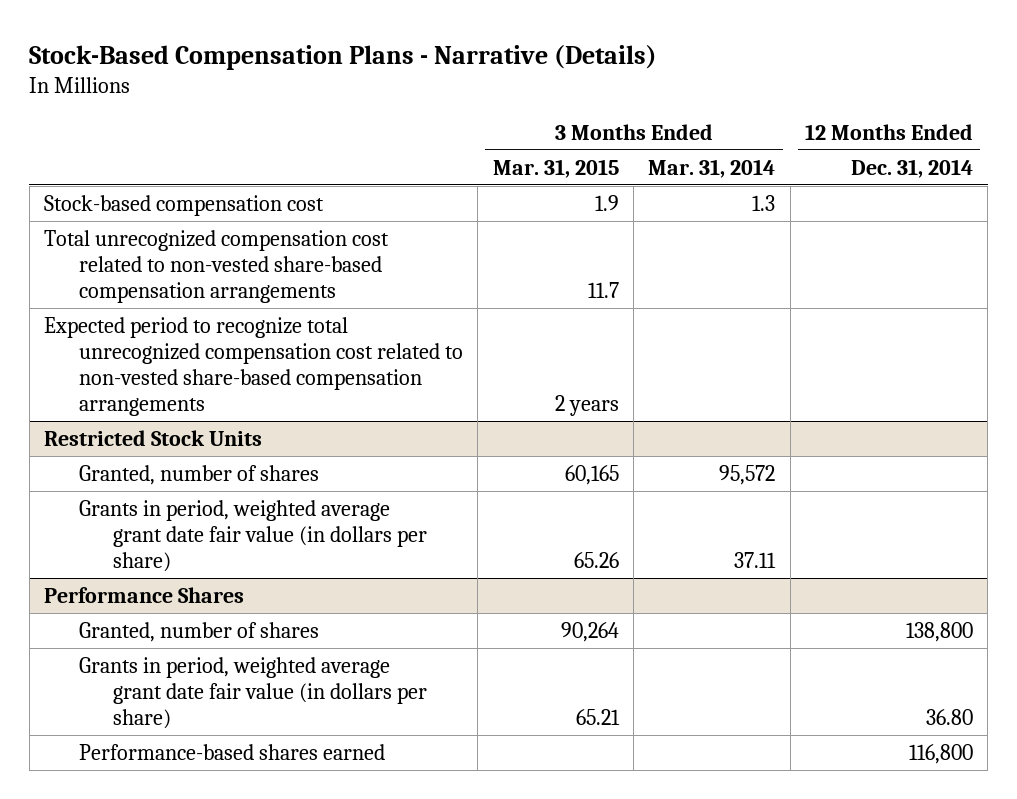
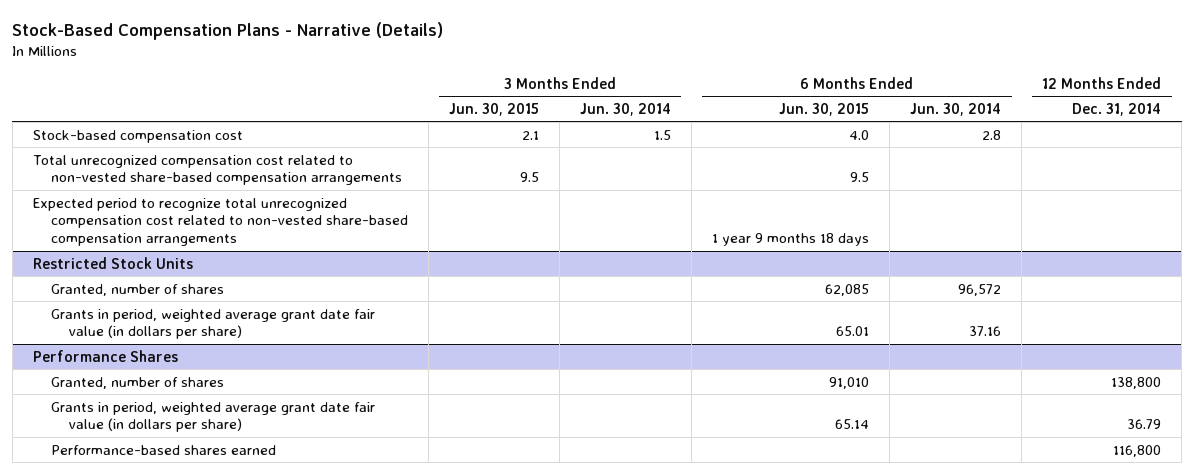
- | 3 Months Ended Mar. 31, 2015 | 3 Months Ended Mar. 31, 2014 | 12 Months Ended Dec. 31, 2014
+ | 3 Months Ended Jun. 30, 2015 | 3 Months Ended Jun. 30, 2014 | 6 Months Ended Jun. 30, 2015 | 6 Months Ended Jun. 30, 2014 | 12 Months Ended Dec. 31, 2014
@ Performance Shares
- Grants in period, weighted average grant date fair value (in dollars per share) | 65.21 | | 36.80
+ Grants in period, weighted average grant date fair value (in dollars per share) | | | 65.14 | | 36.79

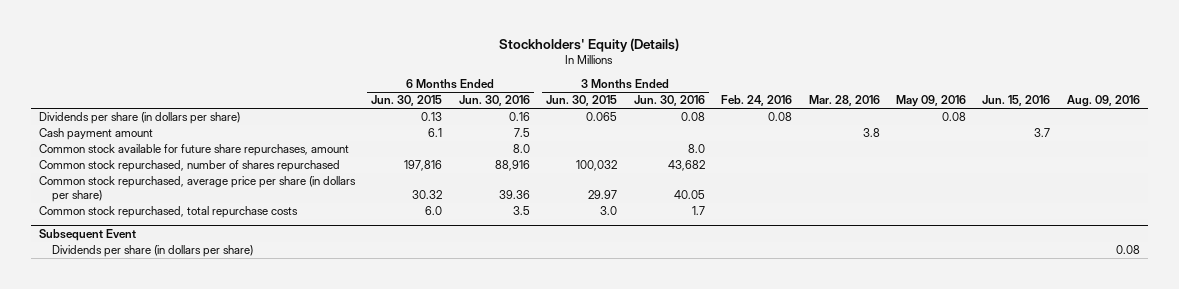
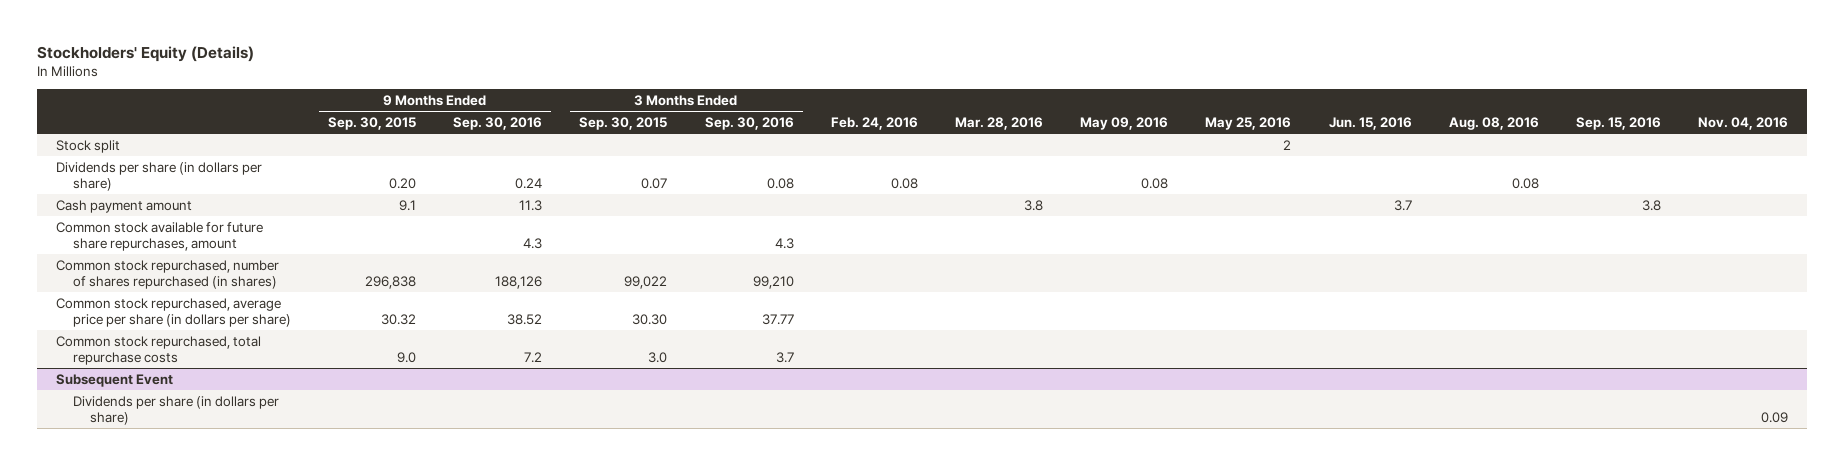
- | 6 Months Ended Jun. 30, 2015 | 6 Months Ended Jun. 30, 2016 | 3 Months Ended Jun. 30, 2015 | 3 Months Ended Jun. 30, 2016 | Feb. 24, 2016 | Mar. 28, 2016 | May 09, 2016 | Jun. 15, 2016 | Aug. 09, 2016
+ | 9 Months Ended Sep. 30, 2015 | 9 Months Ended Sep. 30, 2016 | 3 Months Ended Sep. 30, 2015 | 3 Months Ended Sep. 30, 2016 | Feb. 24, 2016 | Mar. 28, 2016 | May 09, 2016 | May 25, 2016 | Jun. 15, 2016 | Aug. 08, 2016 | Sep. 15, 2016 | Nov. 04, 2016
+ Stock split | | | | | | | | 2 | | | |
- Common stock repurchased, number of shares repurchased | 197,816 | 88,916 | 100,032 | 43,682 | | | | |
+ Common stock repurchased, number of shares repurchased (in shares) | 296,838 | 188,126 | 99,022 | 99,210 | | | | | | | |

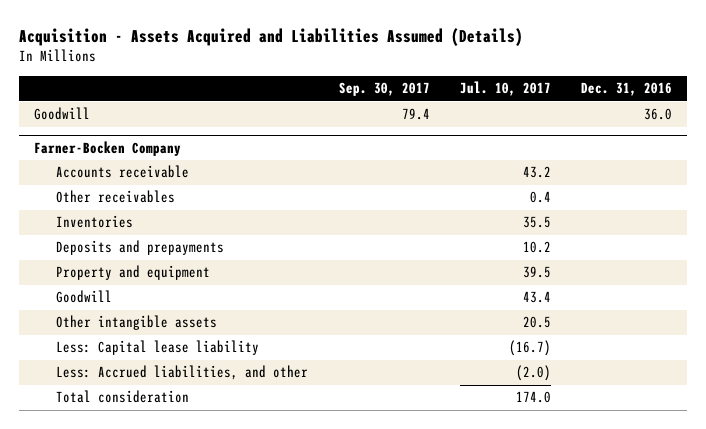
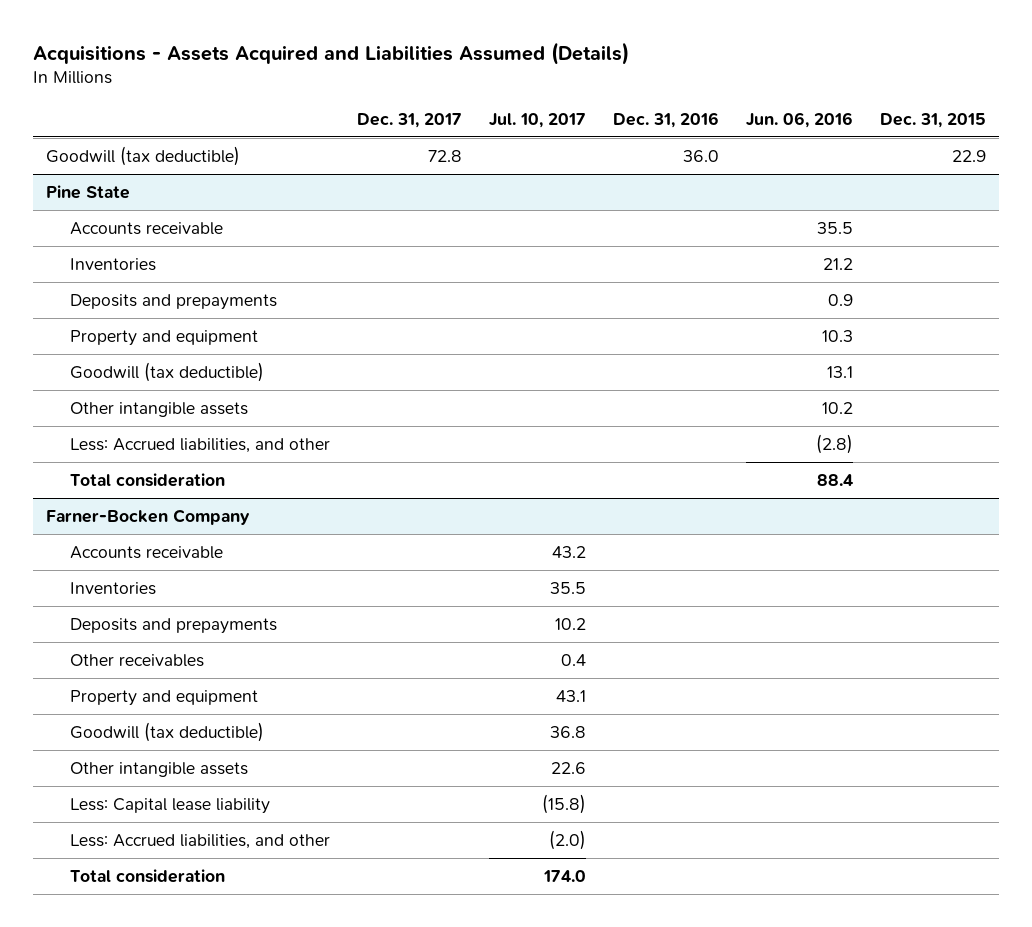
- Acquisition - Assets Acquired and Liabilities Assumed (Details)
+ Acquisitions - Assets Acquired and Liabilities Assumed (Details)
- | Sep. 30, 2017 | Jul. 10, 2017 | Dec. 31, 2016
+ | Dec. 31, 2017 | Jul. 10, 2017 | Dec. 31, 2016 | Jun. 06, 2016 | Dec. 31, 2015
- Goodwill | 79.4 | | 36.0
+ Goodwill (tax deductible) | 72.8 | | 36.0 | | 22.9
+ Pine State
+ Accounts receivable | | | | 35.5 |
+ Inventories | | | | 21.2 |
+ Deposits and prepayments | | | | 0.9 |
+ Property and equipment | | | | 10.3 |
+ Goodwill (tax deductible) | | | | 13.1 |
+ Other intangible assets | | | | 10.2 |
+ Less: Accrued liabilities, and other | | | | (2.8) |
+ Total consideration | | | | 88.4 |
@ Farner-Bocken Company
- Property and equipment | | 39.5 |
- Goodwill | | 43.4 |
- Other intangible assets | | 20.5 |
- Less: Capital lease liability | | (16.7) |
moved down: Other receivables | | 0.4 | | |
+ Property and equipment | | 43.1 | | |
+ Goodwill (tax deductible) | | 36.8 | | |
+ Other intangible assets | | 22.6 | | |
+ Less: Capital lease liability | | (15.8) | | |

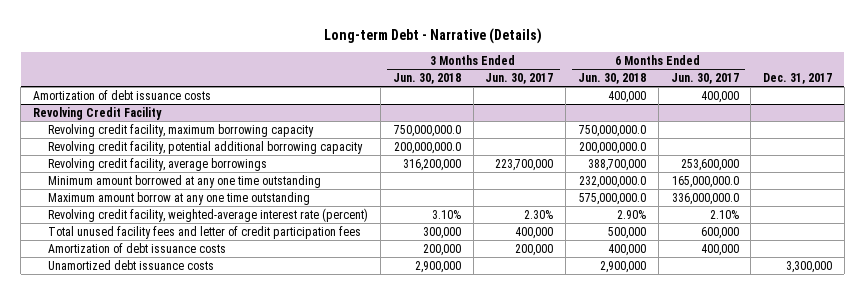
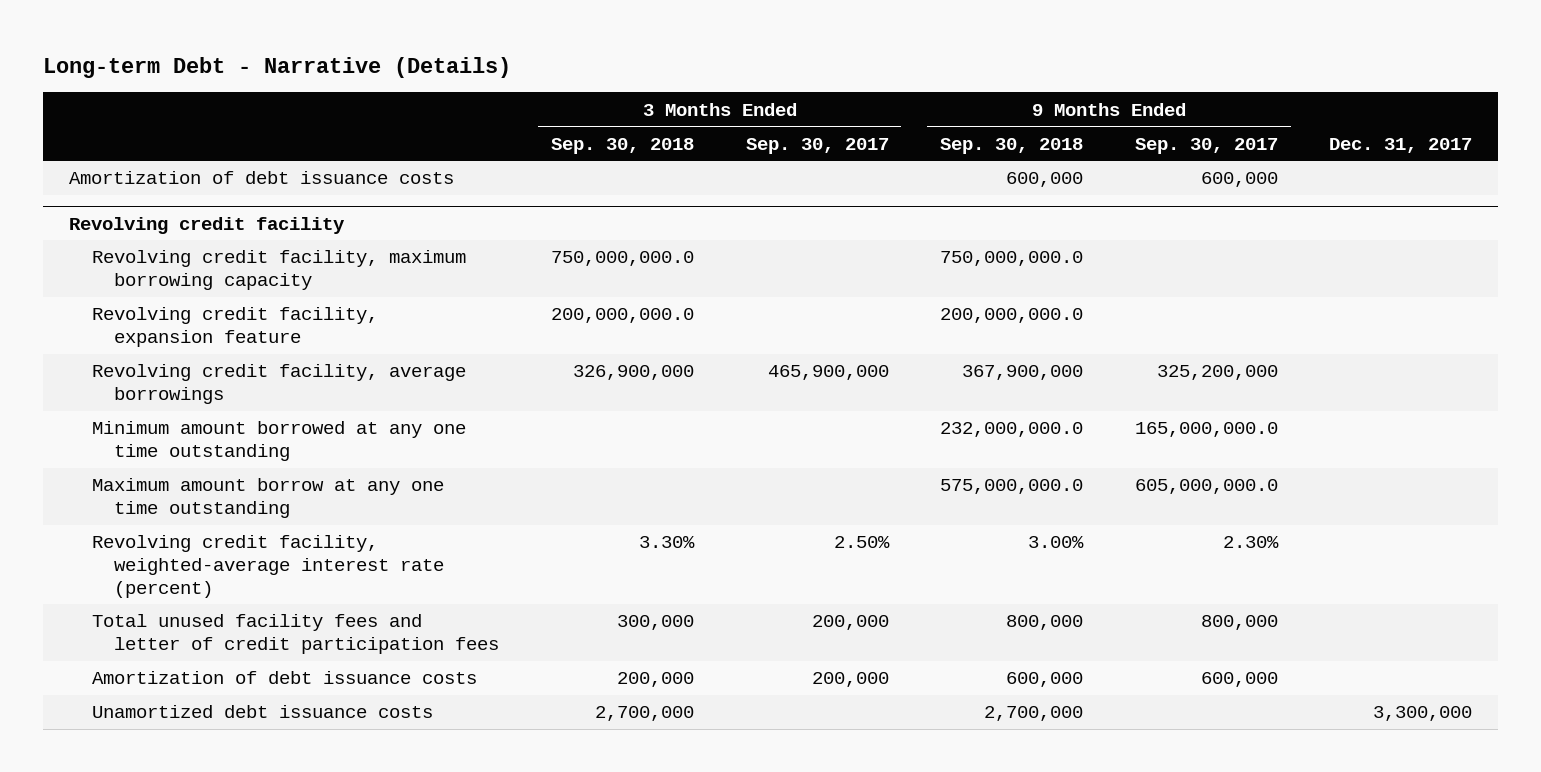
- | 3 Months Ended Jun. 30, 2018 | 3 Months Ended Jun. 30, 2017 | 6 Months Ended Jun. 30, 2018 | 6 Months Ended Jun. 30, 2017 | Dec. 31, 2017
+ | 3 Months Ended Sep. 30, 2018 | 3 Months Ended Sep. 30, 2017 | 9 Months Ended Sep. 30, 2018 | 9 Months Ended Sep. 30, 2017 | Dec. 31, 2017
- Revolving Credit Facility
+ Revolving credit facility
- Revolving credit facility, potential additional borrowing capacity | 200,000,000.0 | | 200,000,000.0 | |
+ Revolving credit facility, expansion feature | 200,000,000.0 | | 200,000,000.0 | |

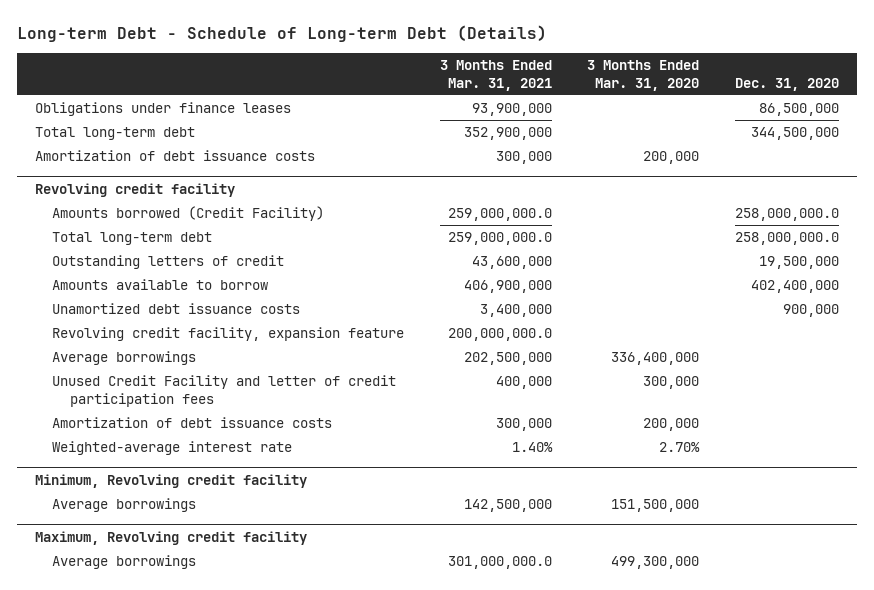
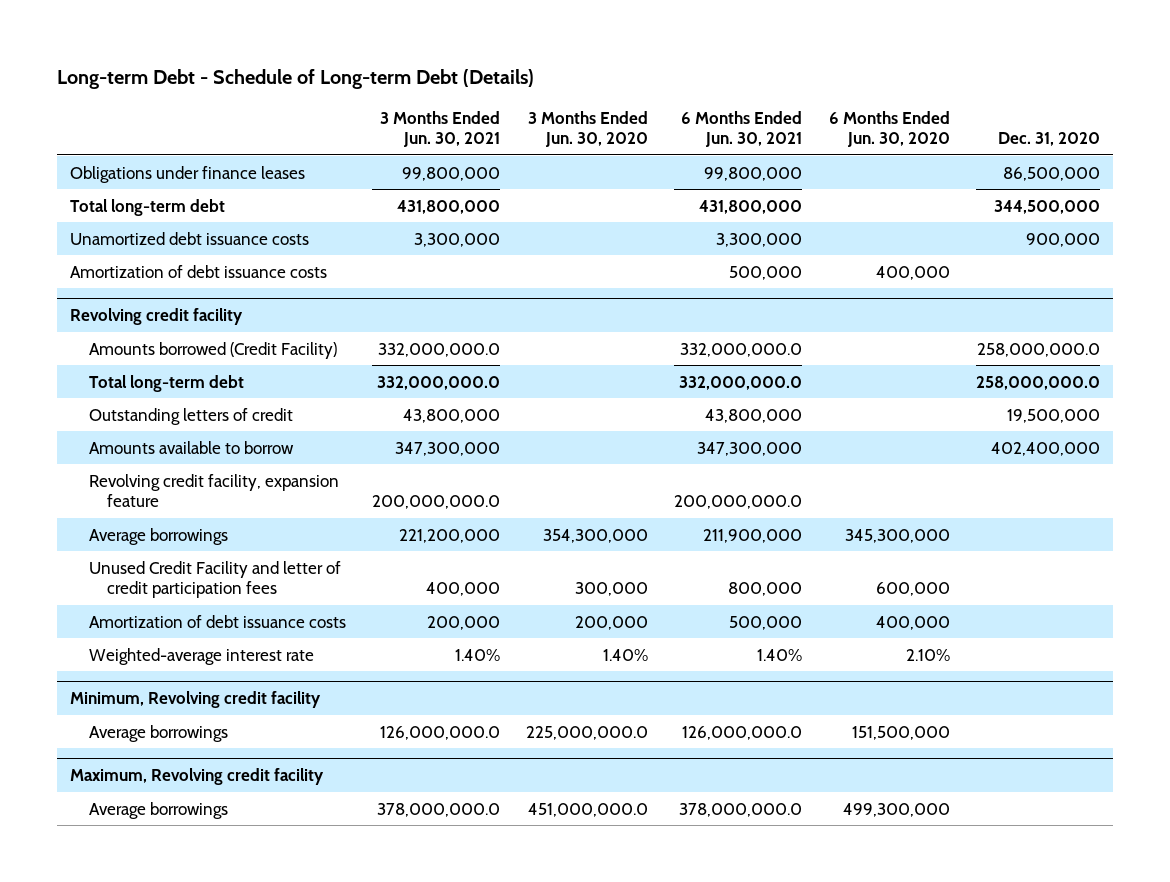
- | 3 Months Ended Mar. 31, 2021 | 3 Months Ended Mar. 31, 2020 | Dec. 31, 2020
+ | 3 Months Ended Jun. 30, 2021 | 3 Months Ended Jun. 30, 2020 | 6 Months Ended Jun. 30, 2021 | 6 Months Ended Jun. 30, 2020 | Dec. 31, 2020
+ Unamortized debt issuance costs | 3,300,000 | | 3,300,000 | | 900,000
@ Revolving credit facility
- Unamortized debt issuance costs | 3,400,000 | | 900,000

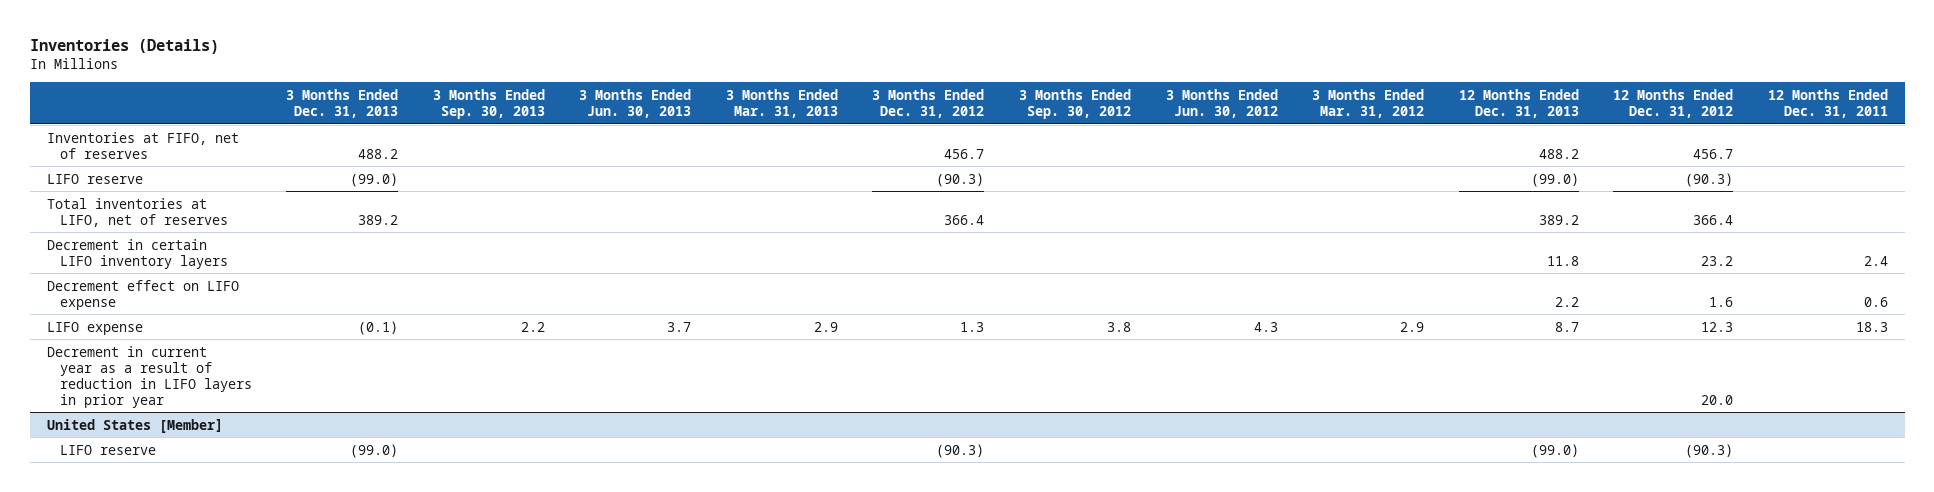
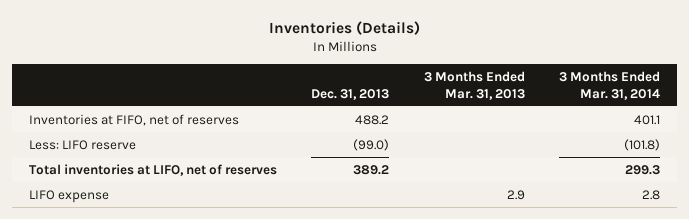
- | 3 Months Ended Dec. 31, 2013 | 3 Months Ended Sep. 30, 2013 | 3 Months Ended Jun. 30, 2013 | 3 Months Ended Mar. 31, 2013 | 3 Months Ended Dec. 31, 2012 | 3 Months Ended Sep. 30, 2012 | 3 Months Ended Jun. 30, 2012 | 3 Months Ended Mar. 31, 2012 | 12 Months Ended Dec. 31, 2013 | 12 Months Ended Dec. 31, 2012 | 12 Months Ended Dec. 31, 2011
+ | Dec. 31, 2013 | 3 Months Ended Mar. 31, 2013 | 3 Months Ended Mar. 31, 2014
- LIFO reserve | (99.0) | | | | (90.3) | | | | (99.0) | (90.3) |
+ Less: LIFO reserve | (99.0) | | (101.8)
- Decrement in certain LIFO inventory layers | | | | | | | | | 11.8 | 23.2 | 2.4
- Decrement effect on LIFO expense | | | | | | | | | 2.2 | 1.6 | 0.6
- Decrement in current year as a result of reduction in LIFO layers in prior year | | | | | | | | | | 20.0 |
- United States [Member]
- LIFO reserve | (99.0) | | | | (90.3) | | | | (99.0) | (90.3) |

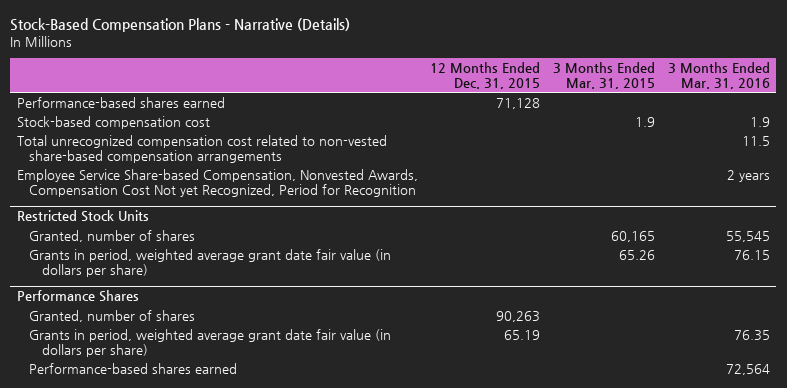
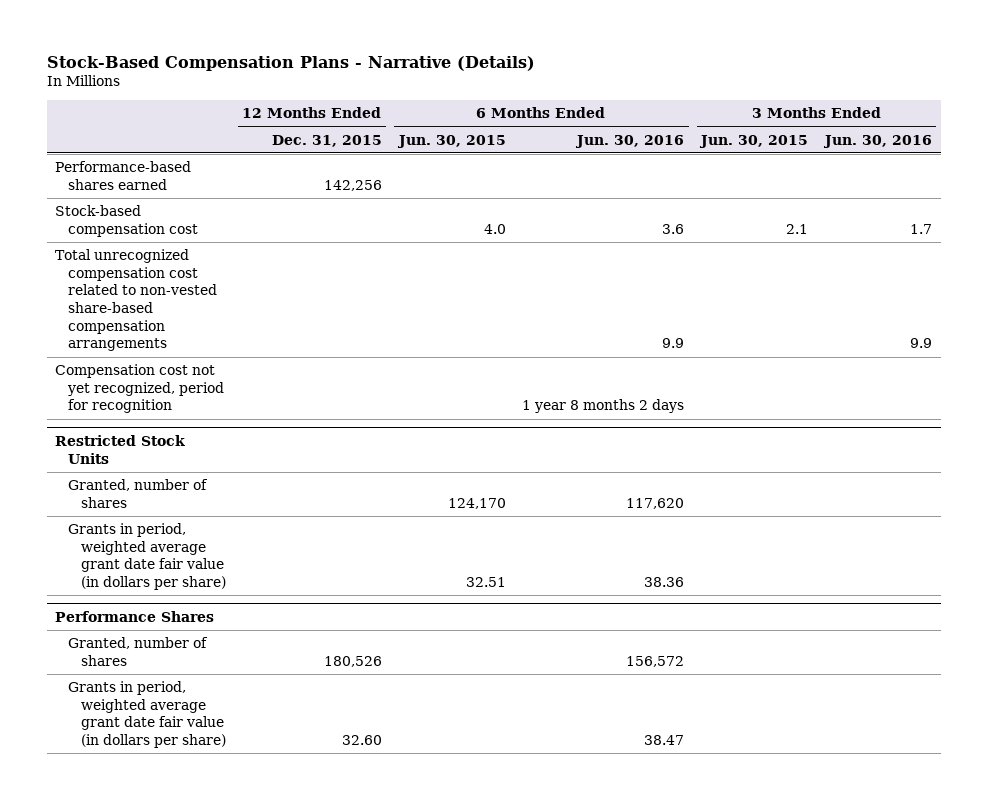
- | 12 Months Ended Dec. 31, 2015 | 3 Months Ended Mar. 31, 2015 | 3 Months Ended Mar. 31, 2016
+ | 12 Months Ended Dec. 31, 2015 | 6 Months Ended Jun. 30, 2015 | 6 Months Ended Jun. 30, 2016 | 3 Months Ended Jun. 30, 2015 | 3 Months Ended Jun. 30, 2016
- Performance-based shares earned | 71,128 | |
+ Performance-based shares earned | 142,256 | | | |
- Employee Service Share-based Compensation, Nonvested Awards, Compensation Cost Not yet Recognized, Period for Recognition | | | 2 years
+ Compensation cost not yet recognized, period for recognition | | | 1 year 8 months 2 days | |
@ Performance Shares
- Granted, number of shares | 90,263 | |
- Grants in period, weighted average grant date fair value (in dollars per share) | 65.19 | | 76.35
- Performance-based shares earned | | | 72,564
+ Granted, number of shares | 180,526 | | 156,572 | |
+ Grants in period, weighted average grant date fair value (in dollars per share) | 32.60 | | 38.47 | |

